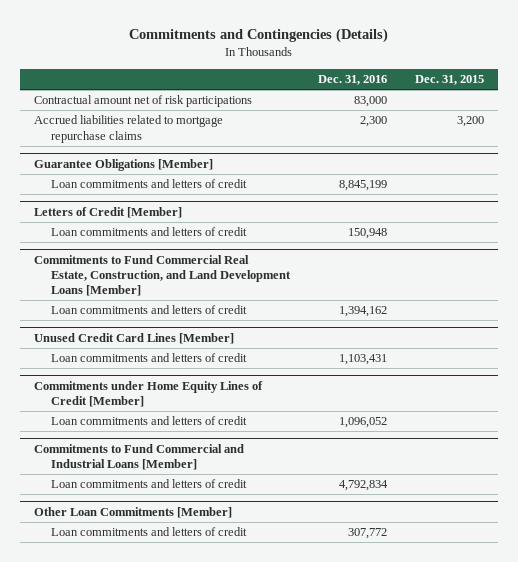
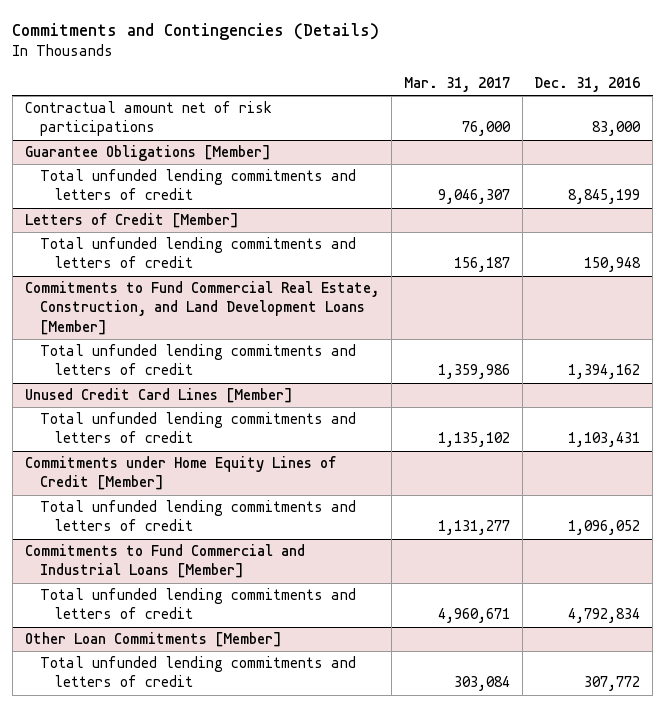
- | Dec. 31, 2016 | Dec. 31, 2015
+ | Mar. 31, 2017 | Dec. 31, 2016
- Accrued liabilities related to mortgage repurchase claims | 2,300 | 3,200
@ Guarantee Obligations [Member]
- Loan commitments and letters of credit | 8,845,199 |
+ Total unfunded lending commitments and letters of credit | 9,046,307 | 8,845,199
@ Letters of Credit [Member]
- Loan commitments and letters of credit | 150,948 |
+ Total unfunded lending commitments and letters of credit | 156,187 | 150,948
@ Commitments to Fund Commercial Real Estate, Construction, and Land Development Loans [Member]
- Loan commitments and letters of credit | 1,394,162 |
+ Total unfunded lending commitments and letters of credit | 1,359,986 | 1,394,162
@ Unused Credit Card Lines [Member]
- Loan commitments and letters of credit | 1,103,431 |
+ Total unfunded lending commitments and letters of credit | 1,135,102 | 1,103,431
@ Commitments under Home Equity Lines of Credit [Member]
- Loan commitments and letters of credit | 1,096,052 |
+ Total unfunded lending commitments and letters of credit | 1,131,277 | 1,096,052
@ Commitments to Fund Commercial and Industrial Loans [Member]
- Loan commitments and letters of credit | 4,792,834 |
+ Total unfunded lending commitments and letters of credit | 4,960,671 | 4,792,834
@ Other Loan Commitments [Member]
- Loan commitments and letters of credit | 307,772 |
+ Total unfunded lending commitments and letters of credit | 303,084 | 307,772

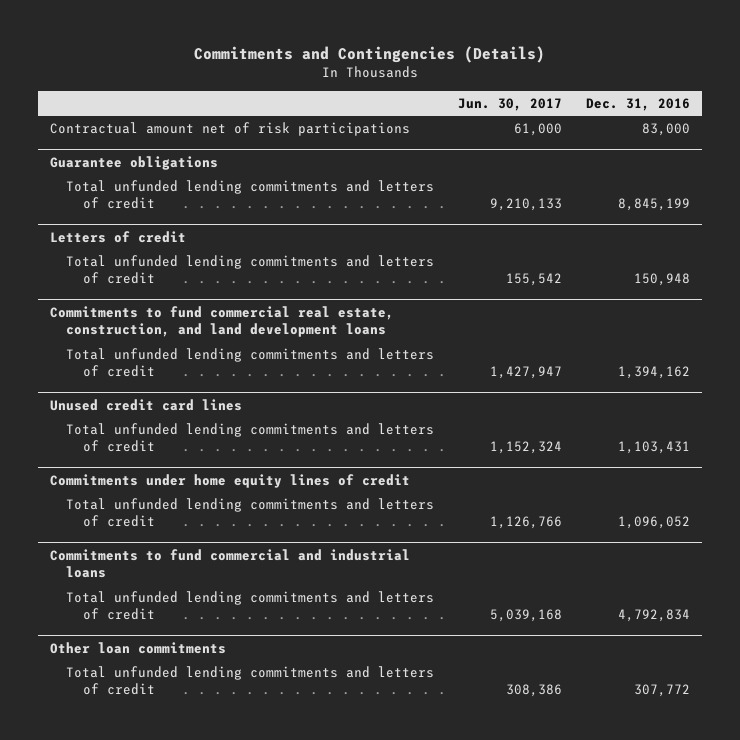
- | Mar. 31, 2017 | Dec. 31, 2016
+ | Jun. 30, 2017 | Dec. 31, 2016
- Guarantee Obligations [Member]
+ Guarantee obligations
- Letters of Credit [Member]
+ Letters of credit
- Commitments to Fund Commercial Real Estate, Construction, and Land Development Loans [Member]
+ Commitments to fund commercial real estate, construction, and land development loans
- Unused Credit Card Lines [Member]
+ Unused credit card lines
- Commitments under Home Equity Lines of Credit [Member]
+ Commitments under home equity lines of credit
- Commitments to Fund Commercial and Industrial Loans [Member]
+ Commitments to fund commercial and industrial loans
- Other Loan Commitments [Member]
+ Other loan commitments

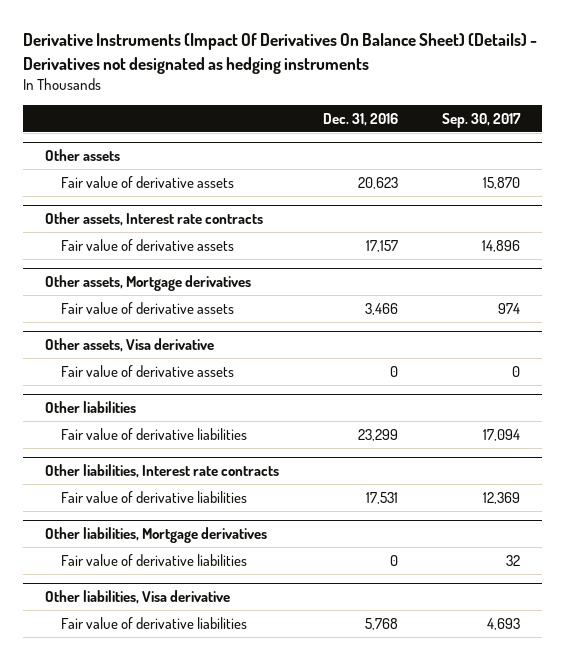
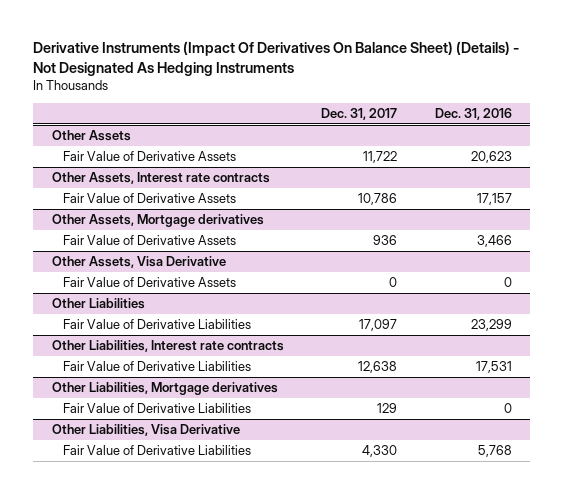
- Derivative Instruments (Impact Of Derivatives On Balance Sheet) (Details) - Derivatives not designated as hedging instruments
+ Derivative Instruments (Impact Of Derivatives On Balance Sheet) (Details) - Not Designated As Hedging Instruments
- | Dec. 31, 2016 | Sep. 30, 2017
+ | Dec. 31, 2017 | Dec. 31, 2016
- Other assets
- Fair value of derivative assets | 20,623 | 15,870
- Other assets, Interest rate contracts
- Fair value of derivative assets | 17,157 | 14,896
- Other assets, Mortgage derivatives
- Fair value of derivative assets | 3,466 | 974
- Other assets, Visa derivative
- Fair value of derivative assets | 0 | 0
- Other liabilities
- Fair value of derivative liabilities | 23,299 | 17,094
- Other liabilities, Interest rate contracts
- Fair value of derivative liabilities | 17,531 | 12,369
- Other liabilities, Mortgage derivatives
- Fair value of derivative liabilities | 0 | 32
- Other liabilities, Visa derivative
- Fair value of derivative liabilities | 5,768 | 4,693
+ Other Assets
+ Fair Value of Derivative Assets | 11,722 | 20,623
+ Other Assets, Interest rate contracts
+ Fair Value of Derivative Assets | 10,786 | 17,157
+ Other Assets, Mortgage derivatives
+ Fair Value of Derivative Assets | 936 | 3,466
+ Other Assets, Visa Derivative
+ Fair Value of Derivative Assets | 0 | 0
+ Other Liabilities
+ Fair Value of Derivative Liabilities | 17,097 | 23,299
+ Other Liabilities, Interest rate contracts
+ Fair Value of Derivative Liabilities | 12,638 | 17,531
+ Other Liabilities, Mortgage derivatives
+ Fair Value of Derivative Liabilities | 129 | 0
+ Other Liabilities, Visa Derivative
+ Fair Value of Derivative Liabilities | 4,330 | 5,768

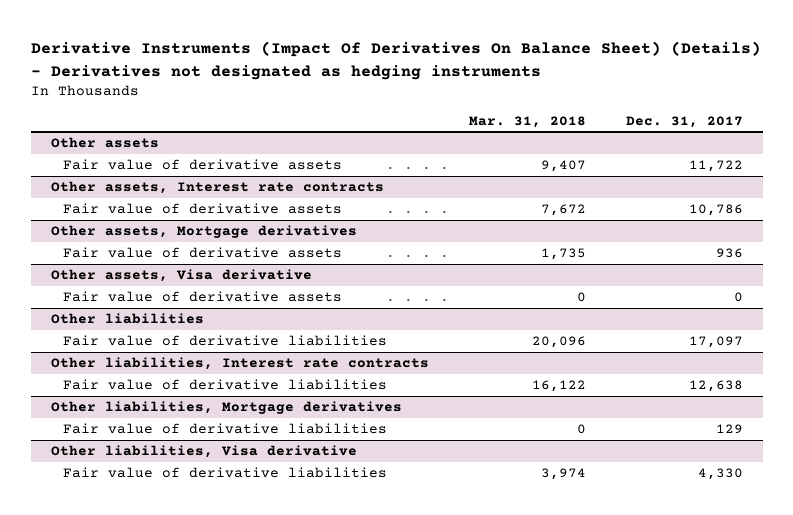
- Derivative Instruments (Impact Of Derivatives On Balance Sheet) (Details) - Not Designated As Hedging Instruments
+ Derivative Instruments (Impact Of Derivatives On Balance Sheet) (Details) - Derivatives not designated as hedging instruments
- | Dec. 31, 2017 | Dec. 31, 2016
+ | Mar. 31, 2018 | Dec. 31, 2017
- Other Assets
- Fair Value of Derivative Assets | 11,722 | 20,623
- Other Assets, Interest rate contracts
- Fair Value of Derivative Assets | 10,786 | 17,157
- Other Assets, Mortgage derivatives
- Fair Value of Derivative Assets | 936 | 3,466
- Other Assets, Visa Derivative
- Fair Value of Derivative Assets | 0 | 0
- Other Liabilities
- Fair Value of Derivative Liabilities | 17,097 | 23,299
- Other Liabilities, Interest rate contracts
- Fair Value of Derivative Liabilities | 12,638 | 17,531
- Other Liabilities, Mortgage derivatives
- Fair Value of Derivative Liabilities | 129 | 0
- Other Liabilities, Visa Derivative
- Fair Value of Derivative Liabilities | 4,330 | 5,768
+ Other assets
+ Fair value of derivative assets | 9,407 | 11,722
+ Other assets, Interest rate contracts
+ Fair value of derivative assets | 7,672 | 10,786
+ Other assets, Mortgage derivatives
+ Fair value of derivative assets | 1,735 | 936
+ Other assets, Visa derivative
+ Fair value of derivative assets | 0 | 0
+ Other liabilities
+ Fair value of derivative liabilities | 20,096 | 17,097
+ Other liabilities, Interest rate contracts
+ Fair value of derivative liabilities | 16,122 | 12,638
+ Other liabilities, Mortgage derivatives
+ Fair value of derivative liabilities | 0 | 129
+ Other liabilities, Visa derivative
+ Fair value of derivative liabilities | 3,974 | 4,330

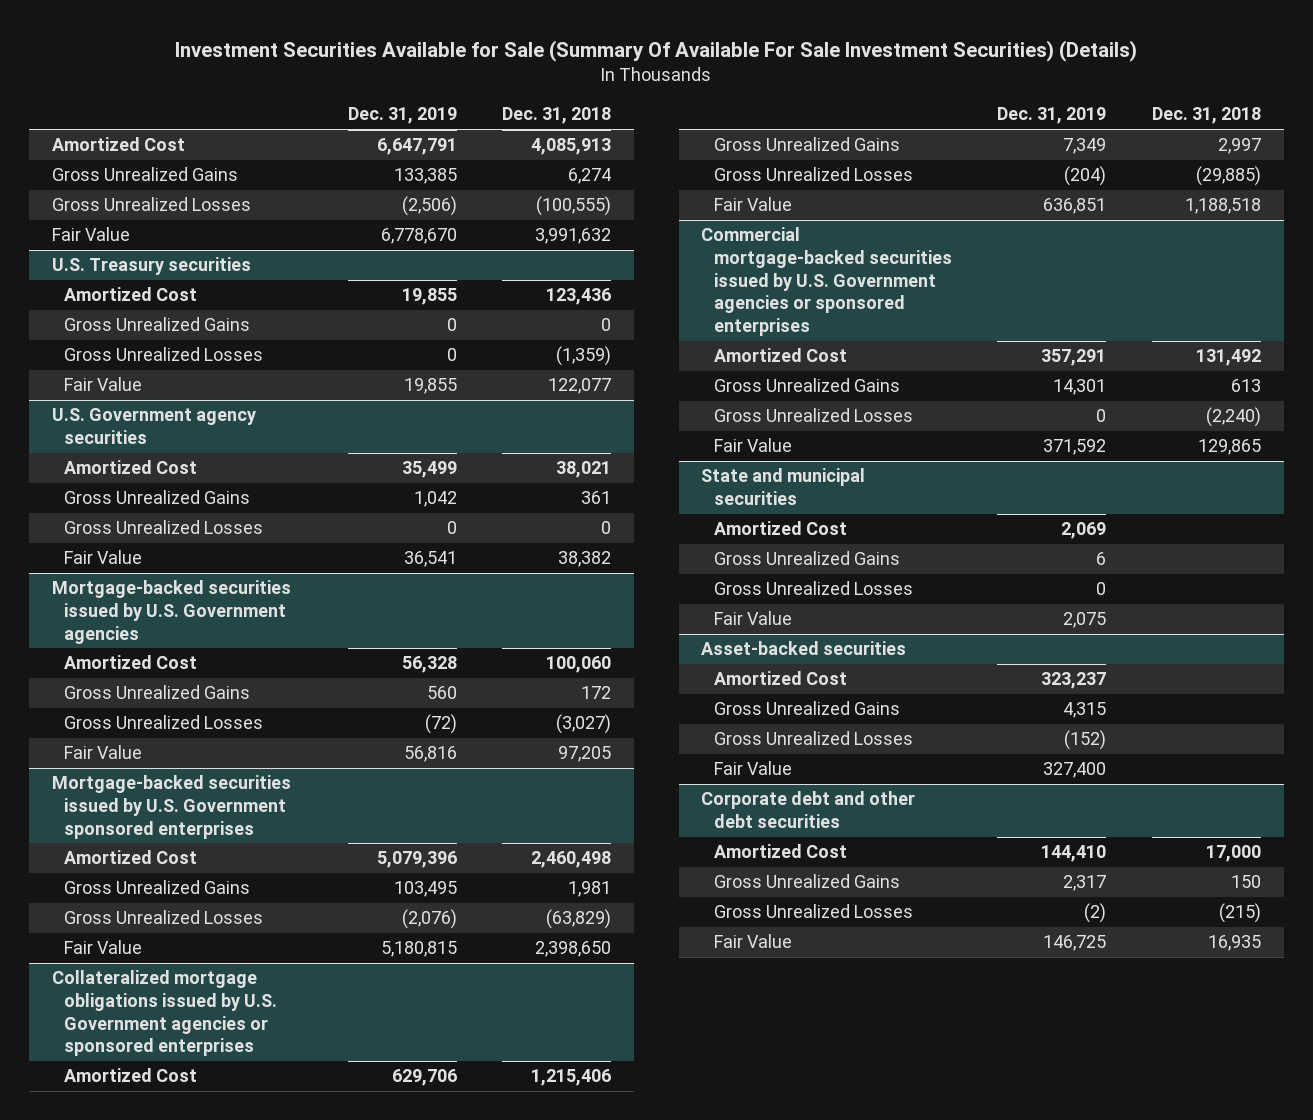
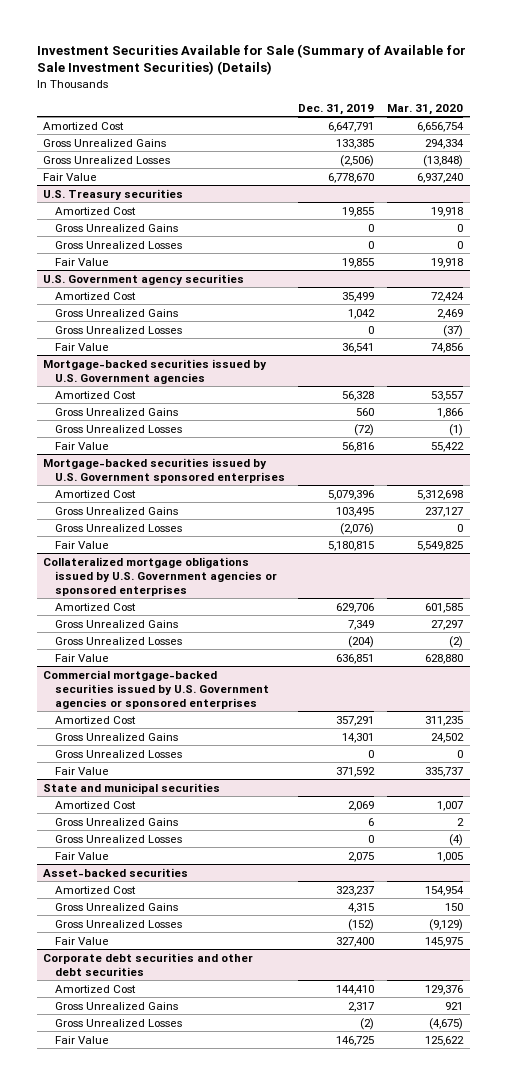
- Investment Securities Available for Sale (Summary Of Available For Sale Investment Securities) (Details)
+ Investment Securities Available for Sale (Summary of Available for Sale Investment Securities) (Details)
- | Dec. 31, 2019 | Dec. 31, 2018
+ | Dec. 31, 2019 | Mar. 31, 2020
- Corporate debt and other debt securities
+ Corporate debt securities and other debt securities

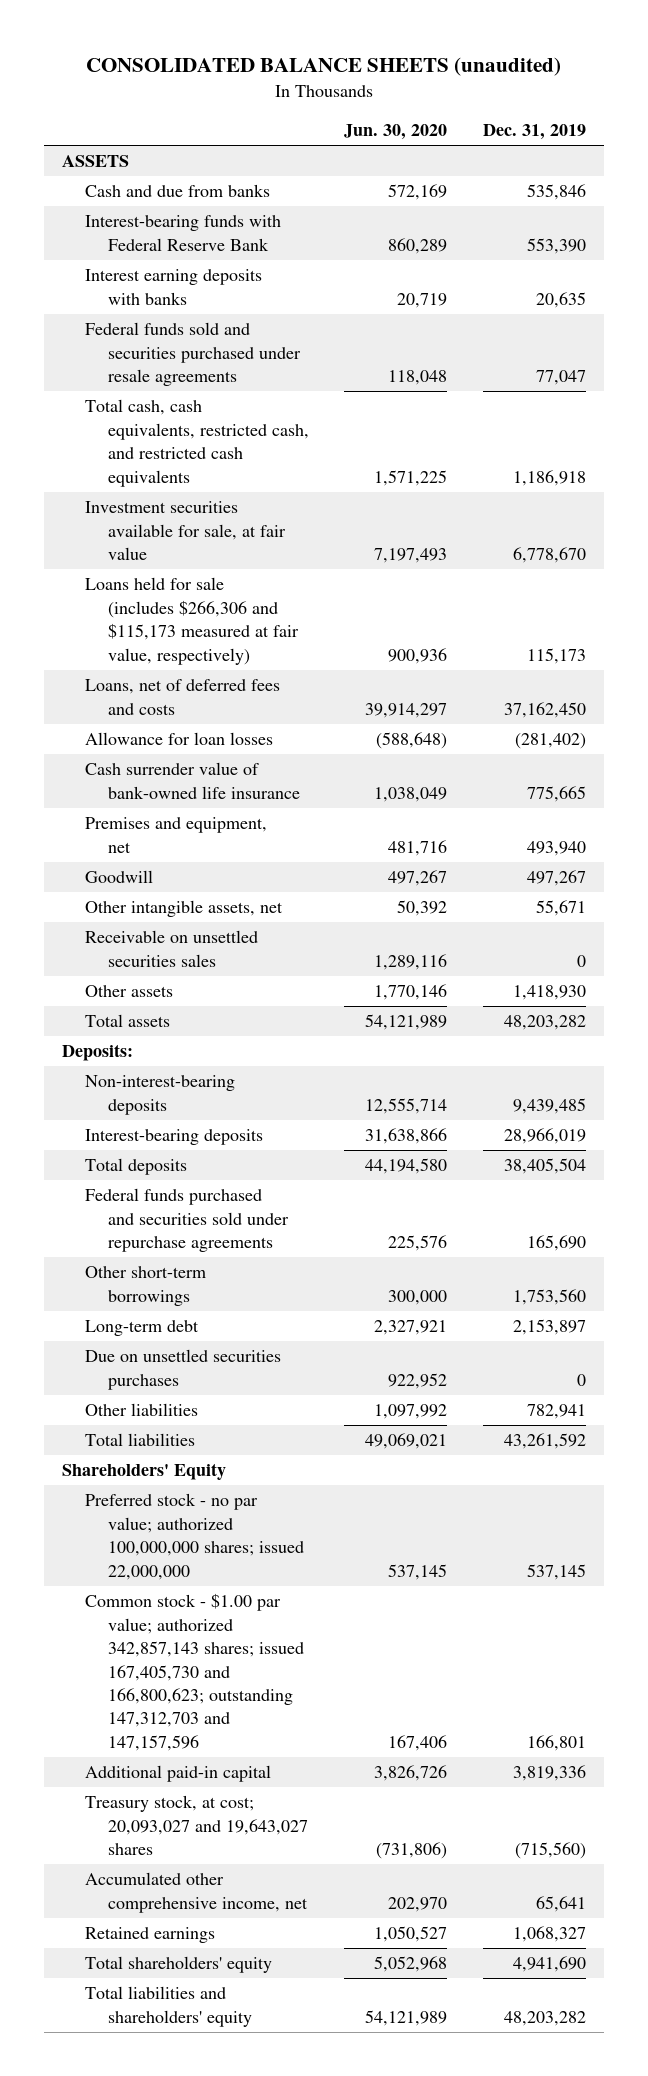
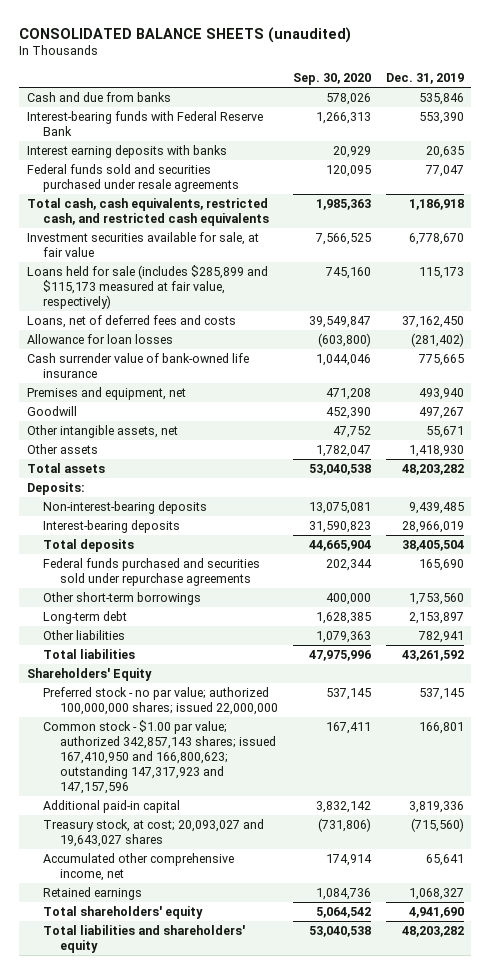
- | Jun. 30, 2020 | Dec. 31, 2019
+ | Sep. 30, 2020 | Dec. 31, 2019
- ASSETS
- Loans held for sale (includes $266,306 and $115,173 measured at fair value, respectively) | 900,936 | 115,173
+ Loans held for sale (includes $285,899 and $115,173 measured at fair value, respectively) | 745,160 | 115,173
- Receivable on unsettled securities sales | 1,289,116 | 0
- Due on unsettled securities purchases | 922,952 | 0
- Common stock - $1.00 par value; authorized 342,857,143 shares; issued 167,405,730 and 166,800,623; outstanding 147,312,703 and 147,157,596 | 167,406 | 166,801
+ Common stock - $1.00 par value; authorized 342,857,143 shares; issued 167,410,950 and 166,800,623; outstanding 147,317,923 and 147,157,596 | 167,411 | 166,801

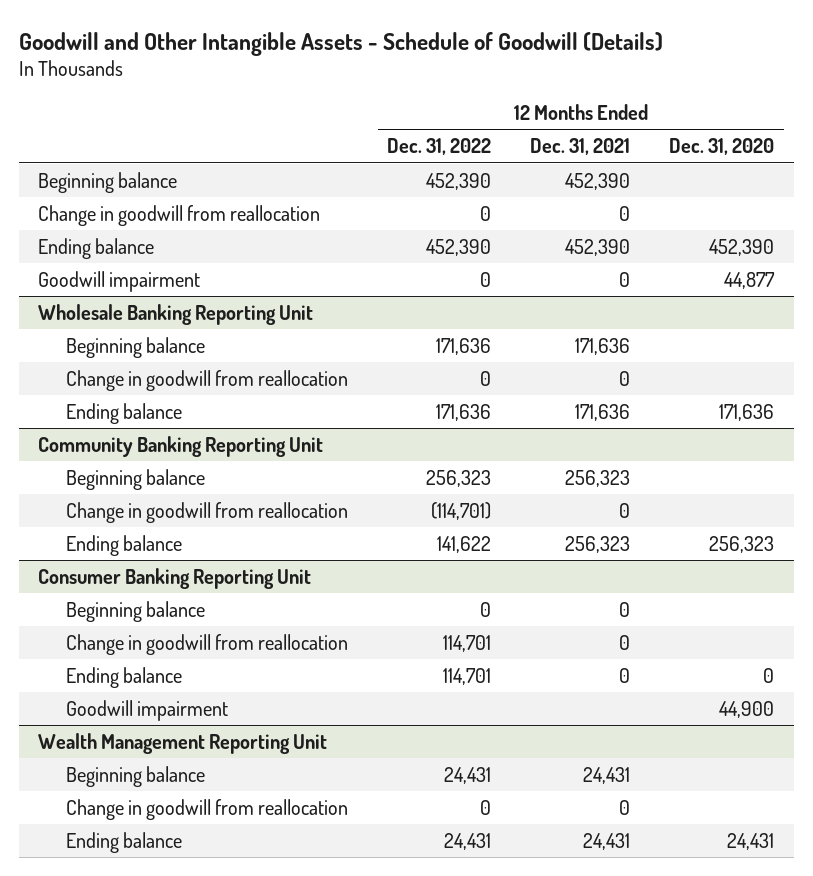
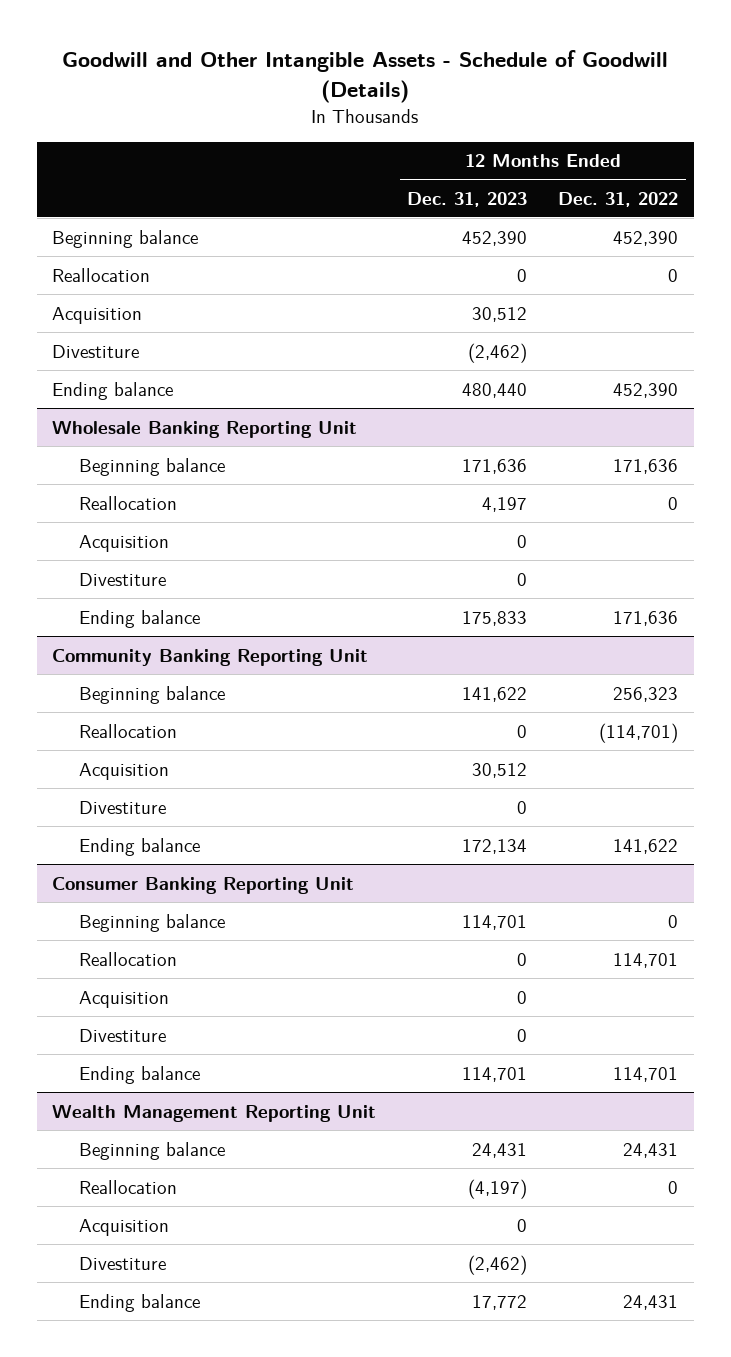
- | 12 Months Ended Dec. 31, 2022 | 12 Months Ended Dec. 31, 2021 | 12 Months Ended Dec. 31, 2020
+ | 12 Months Ended Dec. 31, 2023 | 12 Months Ended Dec. 31, 2022
- Change in goodwill from reallocation | 0 | 0 |
+ Reallocation | 0 | 0
+ Acquisition | 30,512 |
+ Divestiture | (2,462) |
- Goodwill impairment | 0 | 0 | 44,877
@ Wholesale Banking Reporting Unit
- Change in goodwill from reallocation | 0 | 0 |
+ Reallocation | 4,197 | 0
+ Acquisition | 0 |
+ Divestiture | 0 |
@ Community Banking Reporting Unit
- Change in goodwill from reallocation | (114,701) | 0 |
+ Reallocation | 0 | (114,701)
+ Acquisition | 30,512 |
+ Divestiture | 0 |
@ Consumer Banking Reporting Unit
- Change in goodwill from reallocation | 114,701 | 0 |
+ Reallocation | 0 | 114,701
+ Acquisition | 0 |
+ Divestiture | 0 |
- Goodwill impairment | | | 44,900
@ Wealth Management Reporting Unit
- Change in goodwill from reallocation | 0 | 0 |
+ Reallocation | (4,197) | 0
+ Acquisition | 0 |
+ Divestiture | (2,462) |

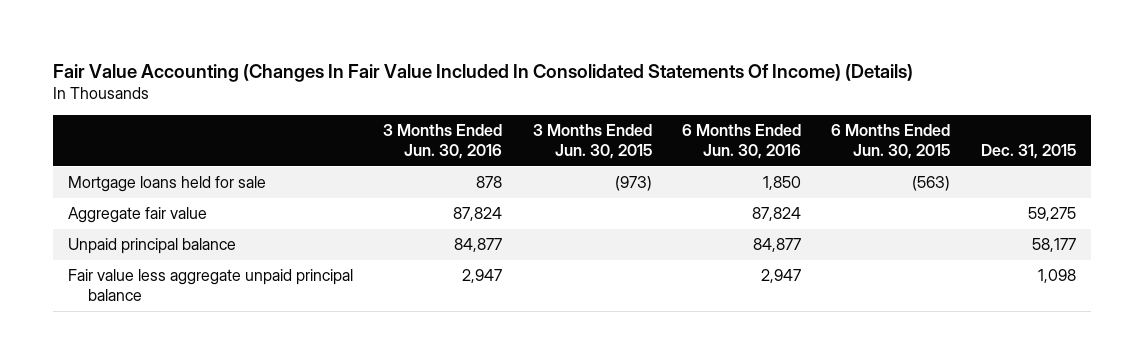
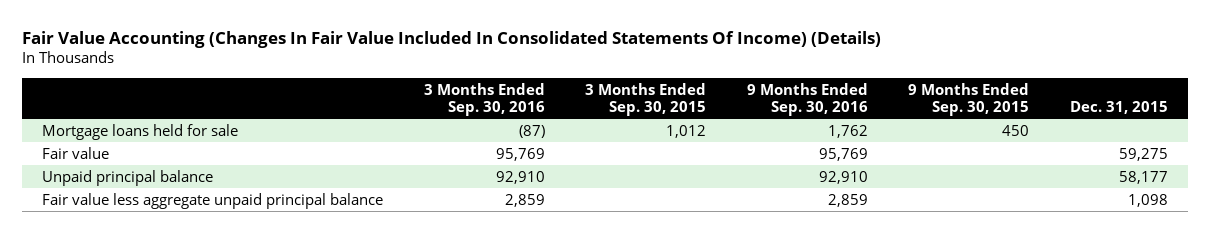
- | 3 Months Ended Jun. 30, 2016 | 3 Months Ended Jun. 30, 2015 | 6 Months Ended Jun. 30, 2016 | 6 Months Ended Jun. 30, 2015 | Dec. 31, 2015
+ | 3 Months Ended Sep. 30, 2016 | 3 Months Ended Sep. 30, 2015 | 9 Months Ended Sep. 30, 2016 | 9 Months Ended Sep. 30, 2015 | Dec. 31, 2015
- Aggregate fair value | 87,824 | | 87,824 | | 59,275
+ Fair value | 95,769 | | 95,769 | | 59,275

